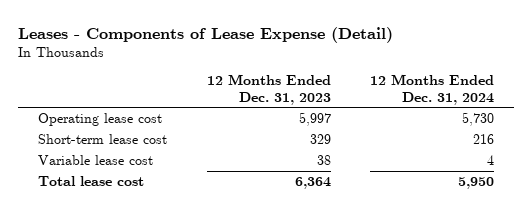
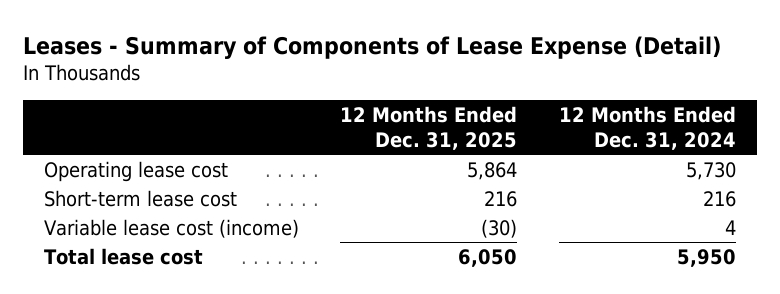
- Leases - Components of Lease Expense (Detail)
+ Leases - Summary of Components of Lease Expense (Detail)
- | 12 Months Ended Dec. 31, 2023 | 12 Months Ended Dec. 31, 2024
+ | 12 Months Ended Dec. 31, 2025 | 12 Months Ended Dec. 31, 2024
- Variable lease cost | 38 | 4
+ Variable lease cost (income) | (30) | 4

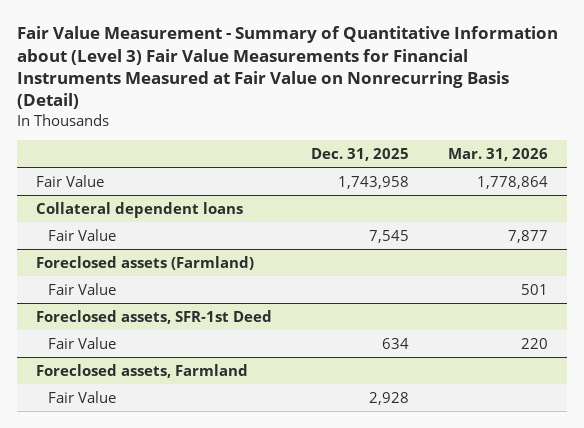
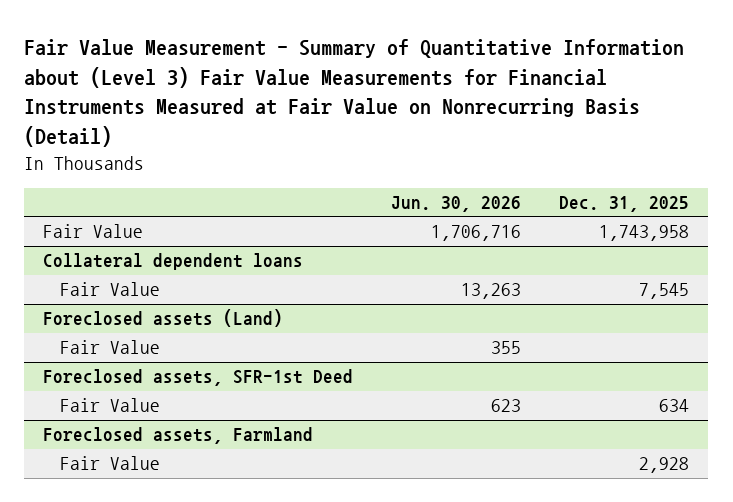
- | Dec. 31, 2025 | Mar. 31, 2026
+ | Jun. 30, 2026 | Dec. 31, 2025
- Foreclosed assets (Farmland)
+ Foreclosed assets (Land)

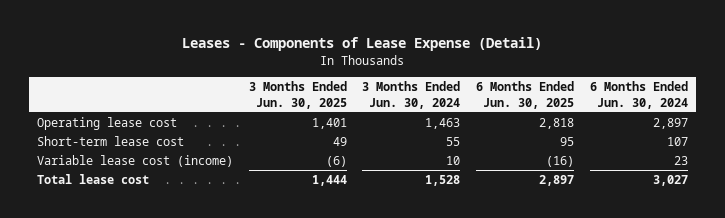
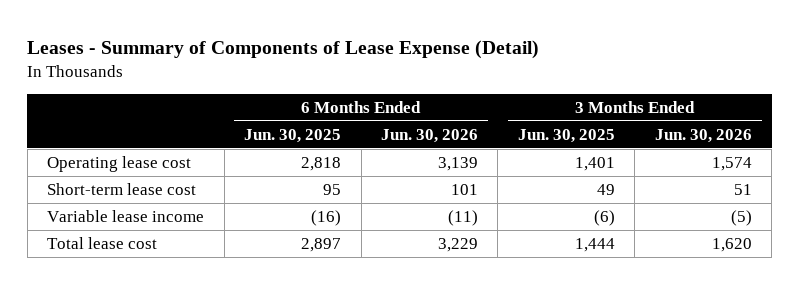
- Leases - Components of Lease Expense (Detail)
+ Leases - Summary of Components of Lease Expense (Detail)
- | 3 Months Ended Jun. 30, 2025 | 3 Months Ended Jun. 30, 2024 | 6 Months Ended Jun. 30, 2025 | 6 Months Ended Jun. 30, 2024
+ | 6 Months Ended Jun. 30, 2025 | 6 Months Ended Jun. 30, 2026 | 3 Months Ended Jun. 30, 2025 | 3 Months Ended Jun. 30, 2026
- Variable lease cost (income) | (6) | 10 | (16) | 23
+ Variable lease income | (16) | (11) | (6) | (5)

